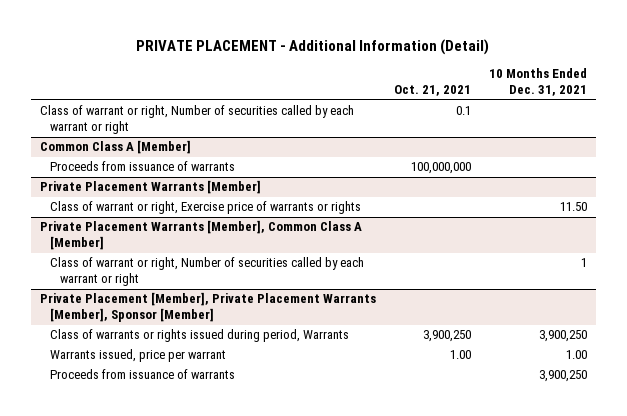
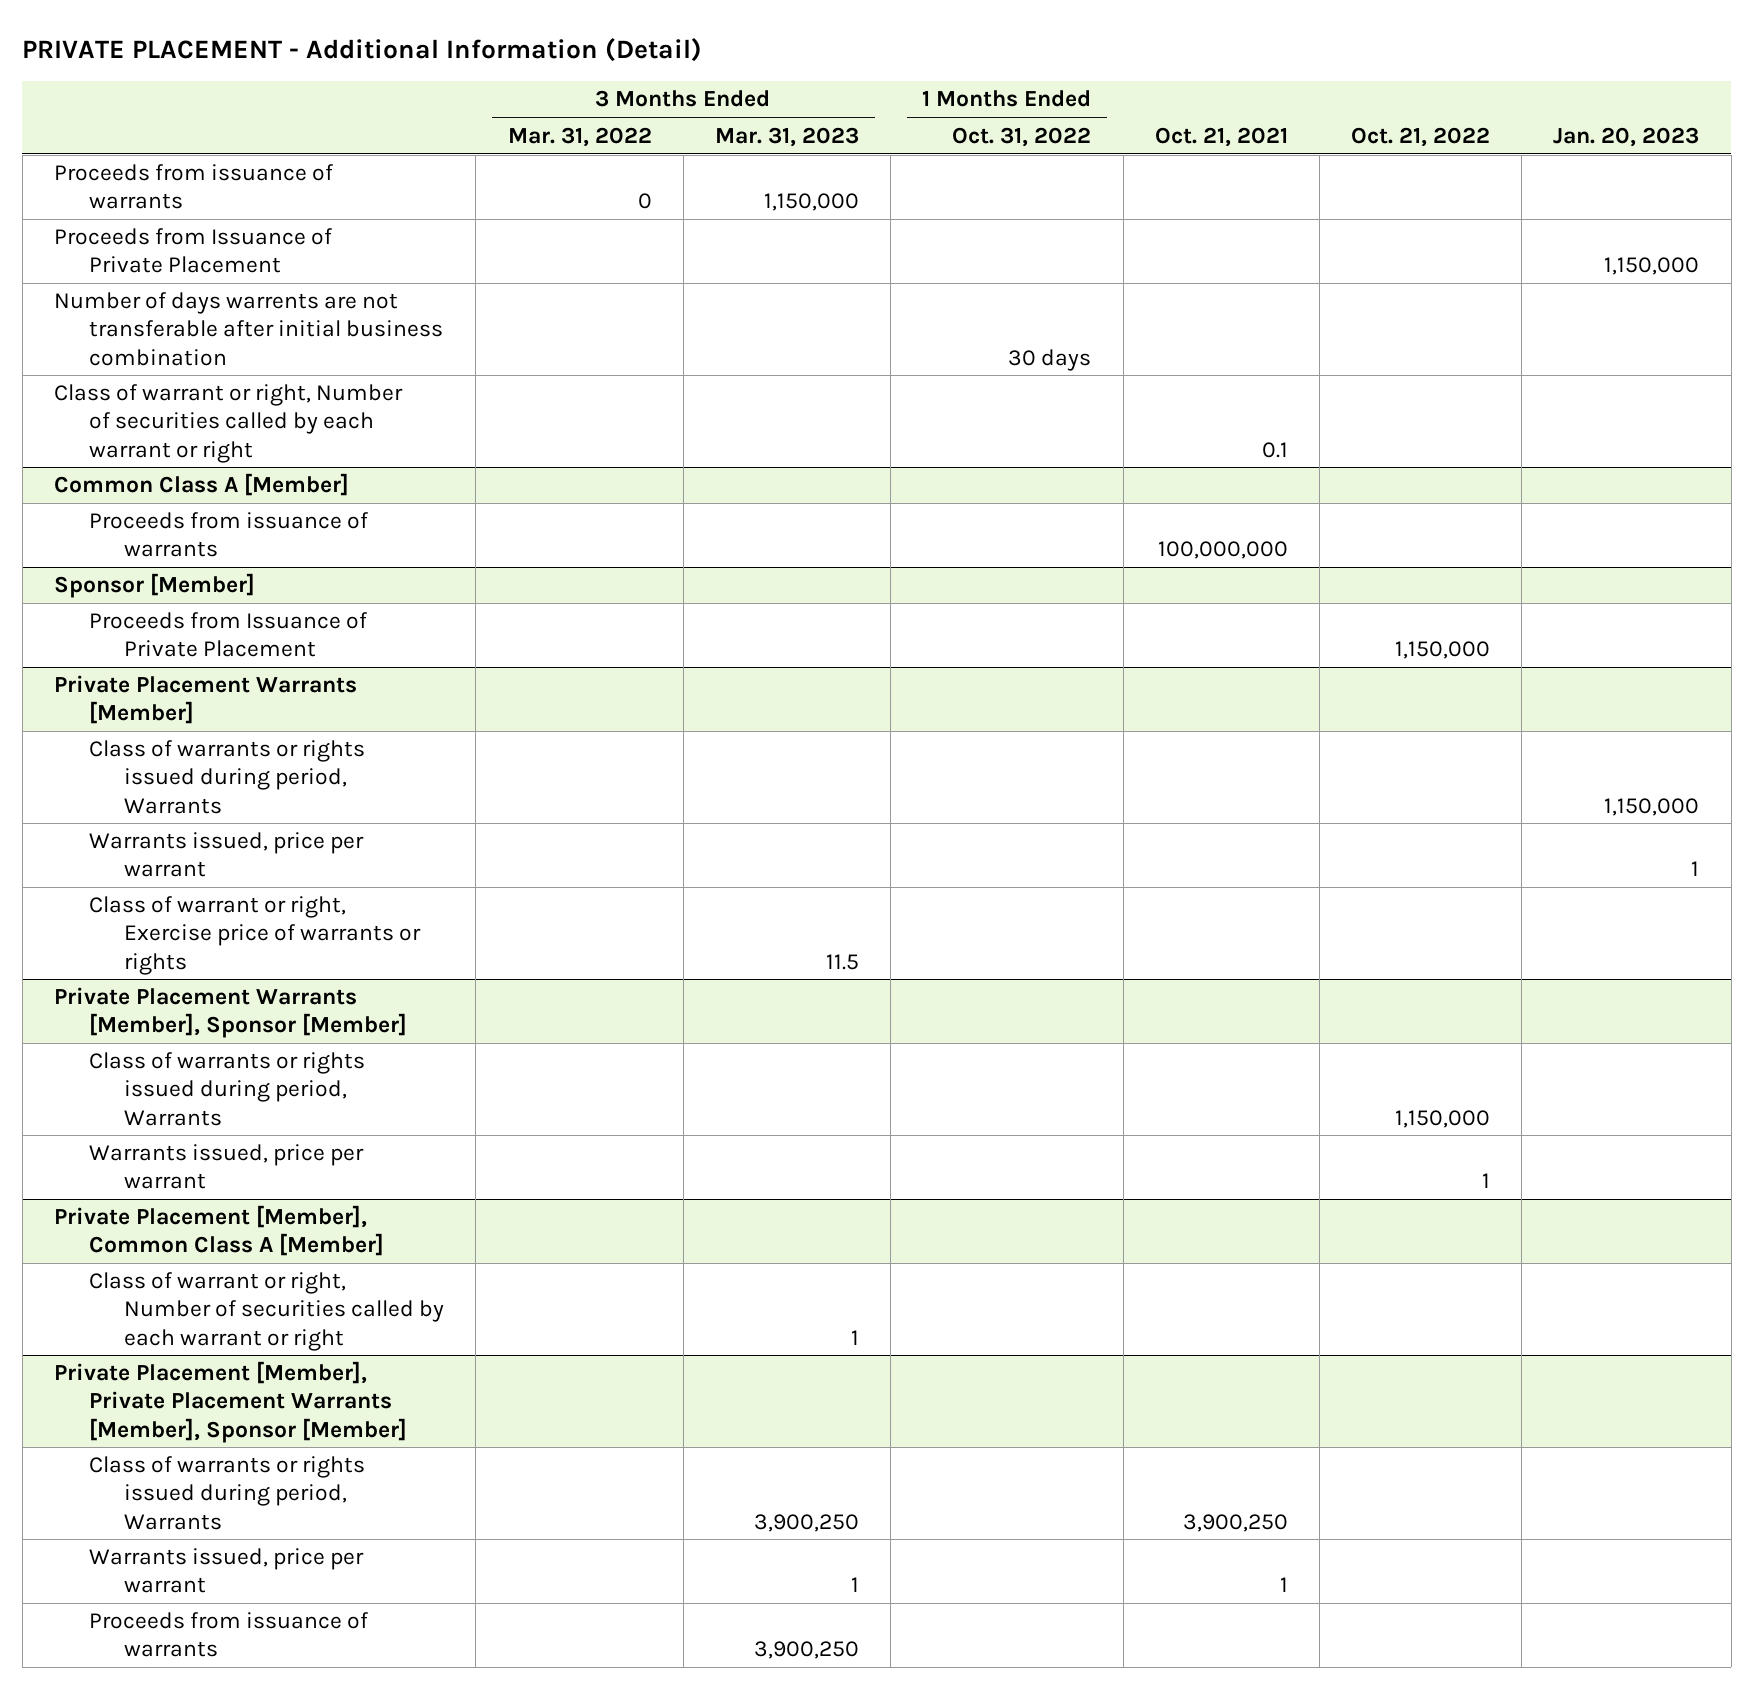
- | Oct. 21, 2021 | 10 Months Ended Dec. 31, 2021
+ | 3 Months Ended Mar. 31, 2022 | 3 Months Ended Mar. 31, 2023 | 1 Months Ended Oct. 31, 2022 | Oct. 21, 2021 | Oct. 21, 2022 | Jan. 20, 2023
+ Proceeds from issuance of warrants | 0 | 1,150,000 | | | |
+ Proceeds from Issuance of Private Placement | | | | | | 1,150,000
+ Number of days warrents are not transferable after initial business combination | | | 30 days | | |
+ Sponsor [Member]
+ Proceeds from Issuance of Private Placement | | | | | 1,150,000 |
@ Private Placement Warrants [Member]
+ Class of warrants or rights issued during period, Warrants | | | | | | 1,150,000
+ Warrants issued, price per warrant | | | | | | 1
- Private Placement Warrants [Member], Common Class A [Member]
+ Private Placement Warrants [Member], Sponsor [Member]
+ Class of warrants or rights issued during period, Warrants | | | | | 1,150,000 |
+ Warrants issued, price per warrant | | | | | 1 |
+ Private Placement [Member], Common Class A [Member]
@ Private Placement [Member], Private Placement Warrants [Member], Sponsor [Member]
- Warrants issued, price per warrant | 1.00 | 1.00
+ Warrants issued, price per warrant | | 1 | | 1 | |

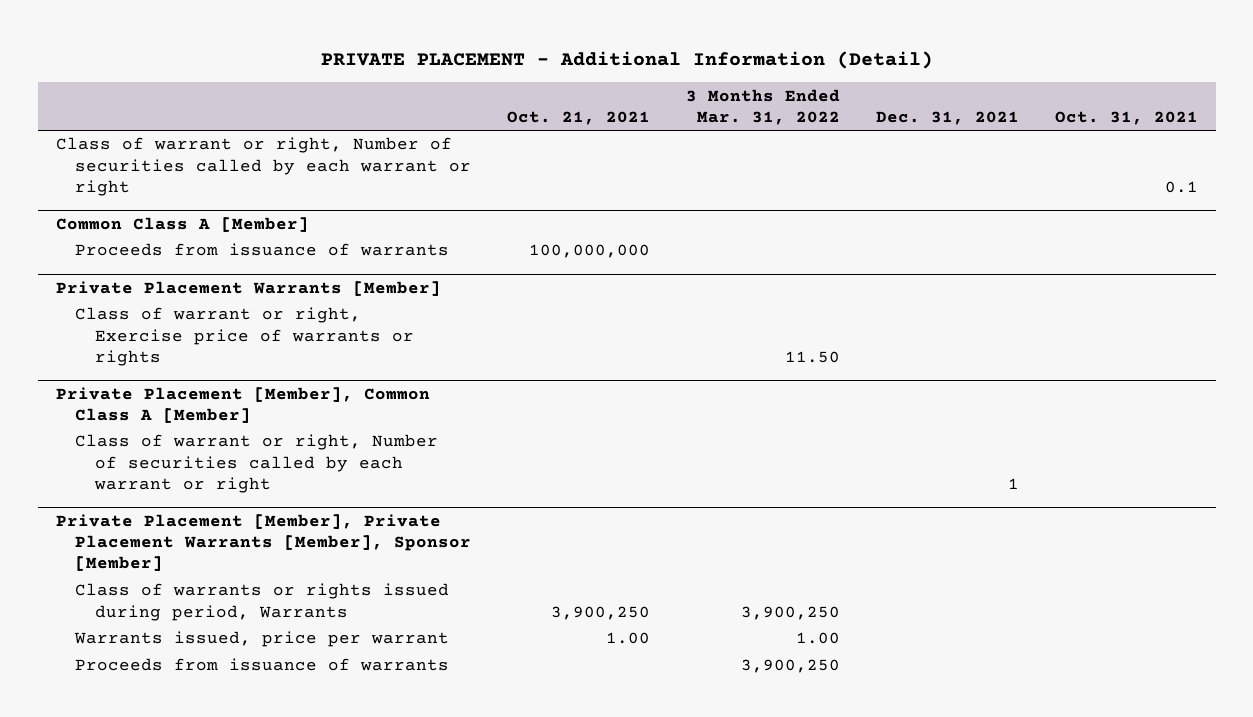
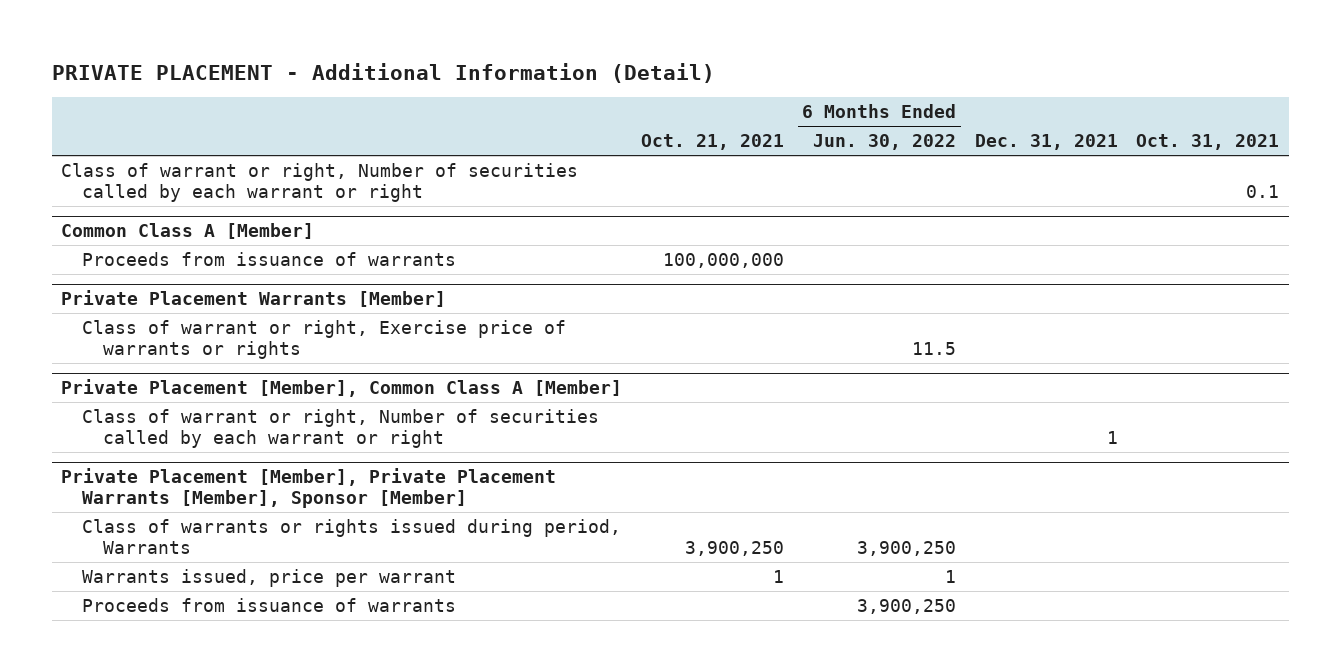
- | Oct. 21, 2021 | 3 Months Ended Mar. 31, 2022 | Dec. 31, 2021 | Oct. 31, 2021
+ | Oct. 21, 2021 | 6 Months Ended Jun. 30, 2022 | Dec. 31, 2021 | Oct. 31, 2021
@ Private Placement [Member], Private Placement Warrants [Member], Sponsor [Member]
- Warrants issued, price per warrant | 1.00 | 1.00 | |
+ Warrants issued, price per warrant | 1 | 1 | |

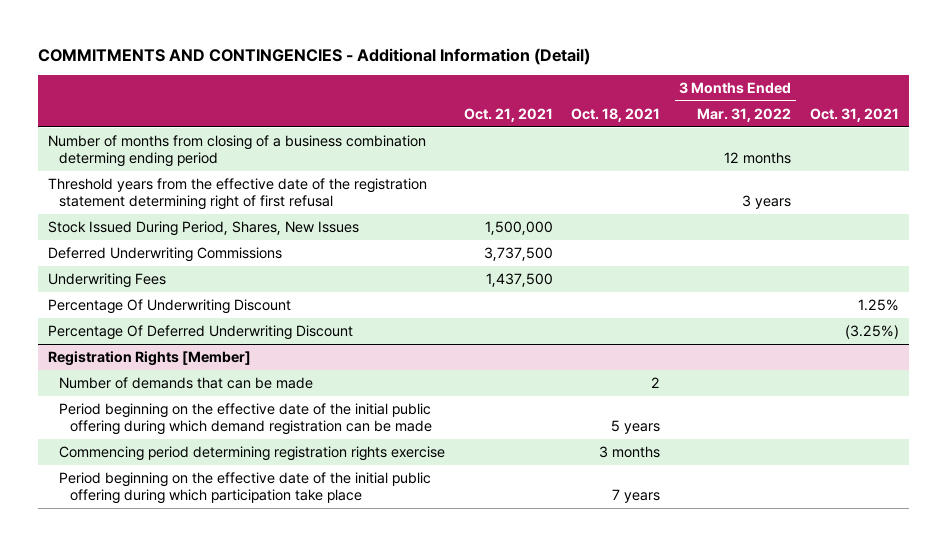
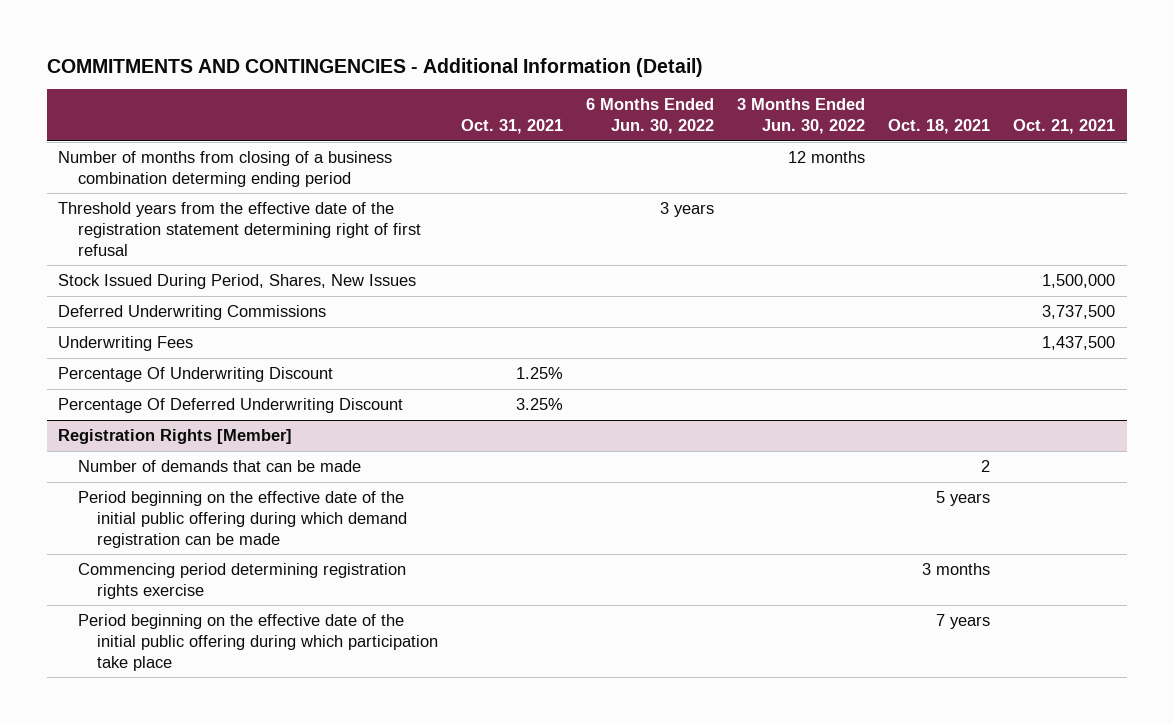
- | Oct. 21, 2021 | Oct. 18, 2021 | 3 Months Ended Mar. 31, 2022 | Oct. 31, 2021
+ | Oct. 31, 2021 | 6 Months Ended Jun. 30, 2022 | 3 Months Ended Jun. 30, 2022 | Oct. 18, 2021 | Oct. 21, 2021
- Percentage Of Deferred Underwriting Discount | | | | (3.25%)
+ Percentage Of Deferred Underwriting Discount | 3.25% | | | |

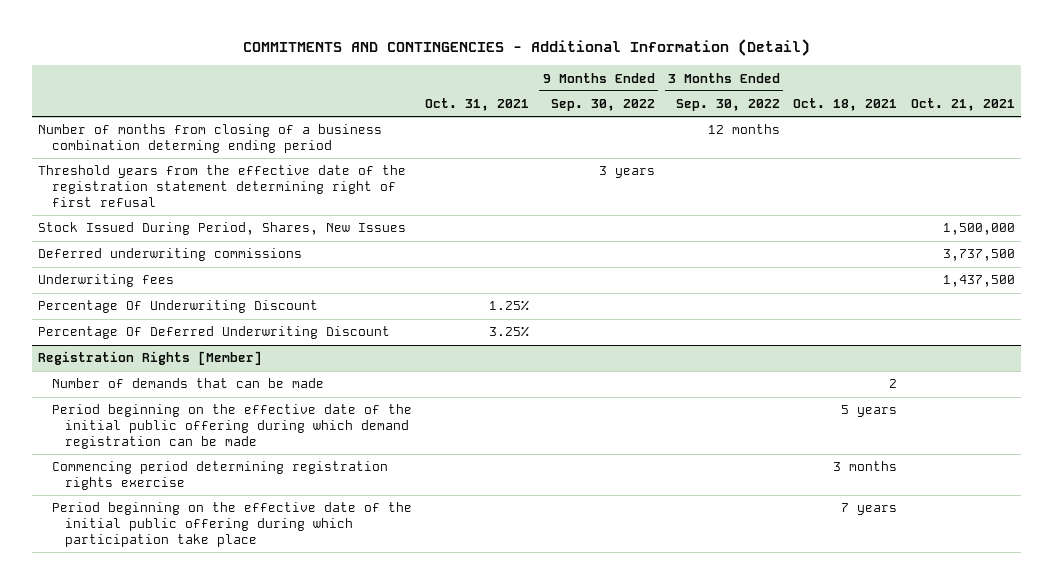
- | Oct. 31, 2021 | 6 Months Ended Jun. 30, 2022 | 3 Months Ended Jun. 30, 2022 | Oct. 18, 2021 | Oct. 21, 2021
+ | Oct. 31, 2021 | 9 Months Ended Sep. 30, 2022 | 3 Months Ended Sep. 30, 2022 | Oct. 18, 2021 | Oct. 21, 2021
- Deferred Underwriting Commissions | | | | | 3,737,500
- Underwriting Fees | | | | | 1,437,500
+ Deferred underwriting commissions | | | | | 3,737,500
+ Underwriting fees | | | | | 1,437,500

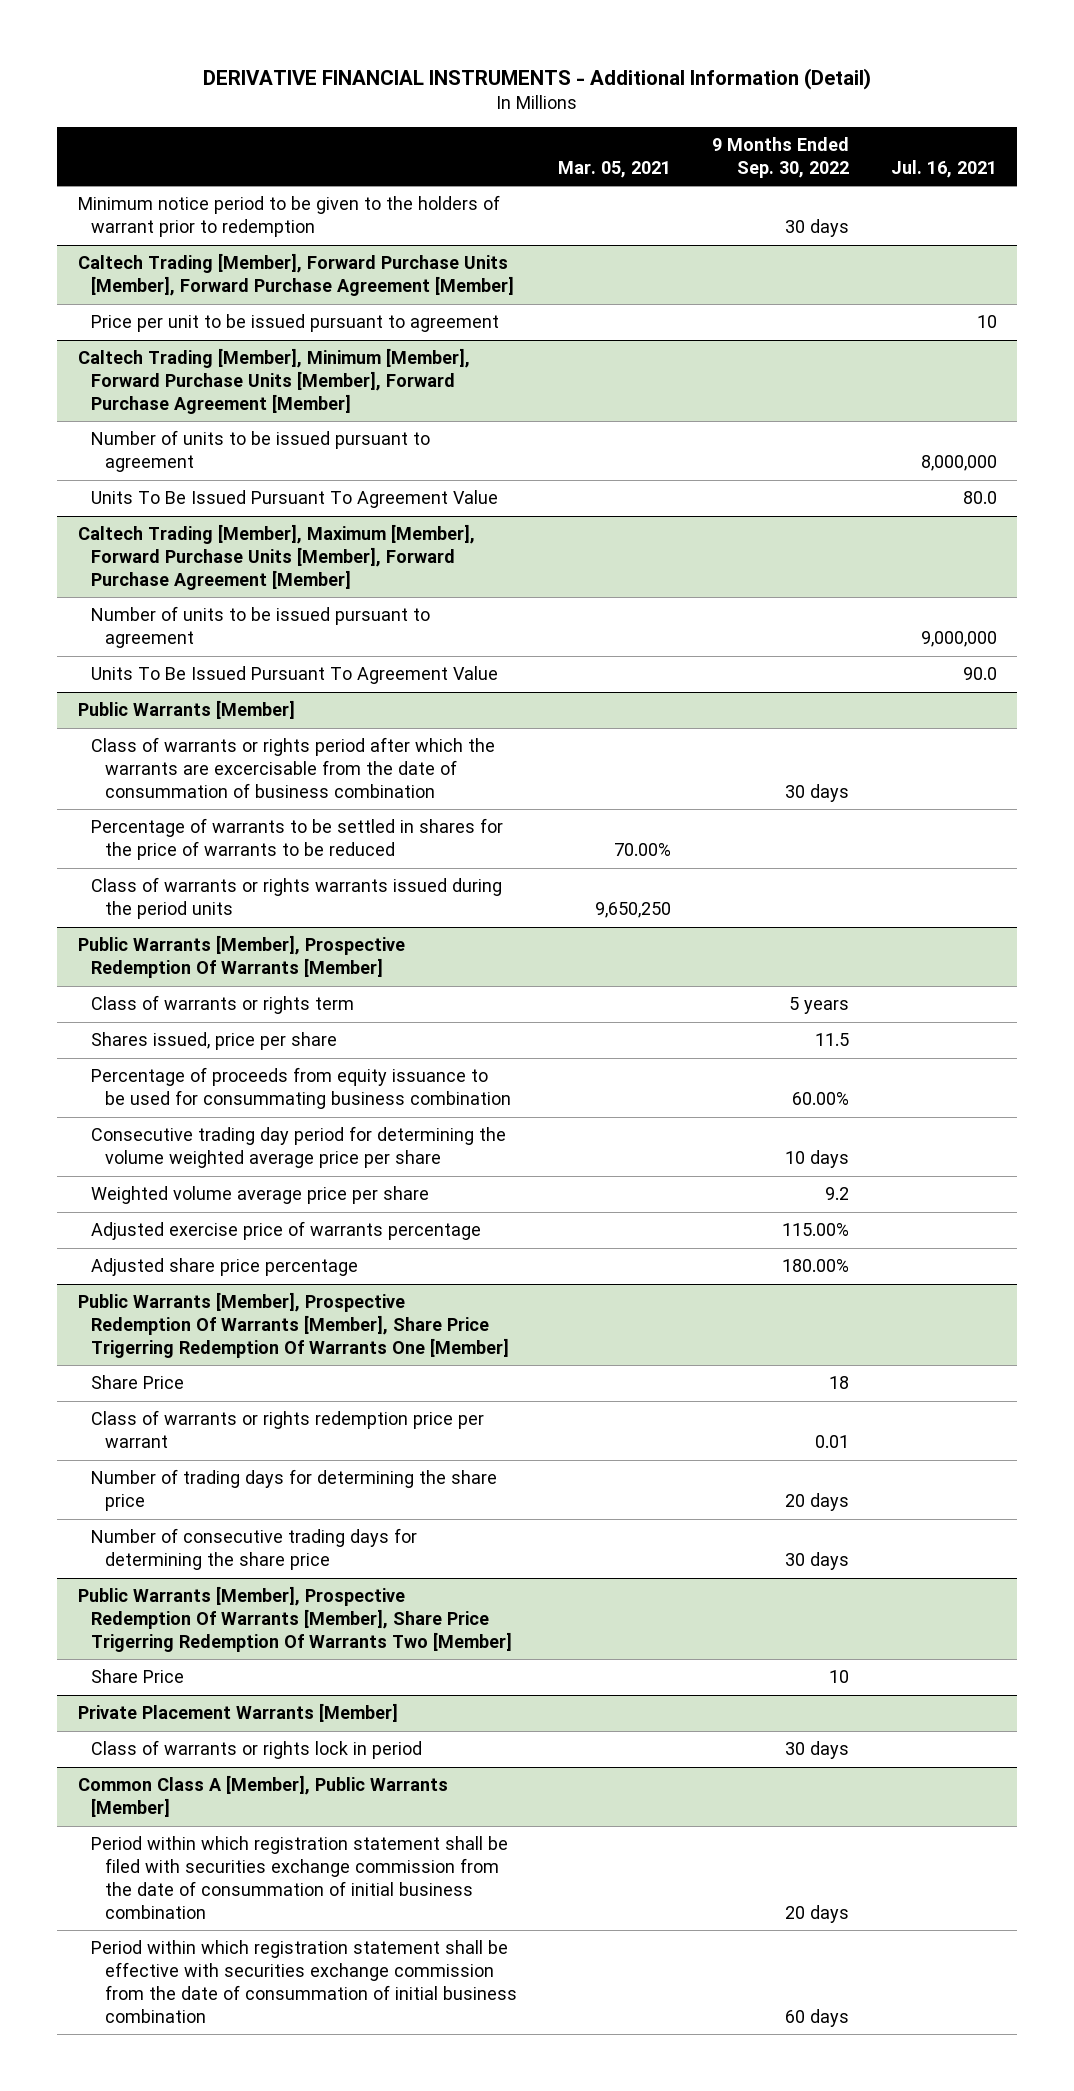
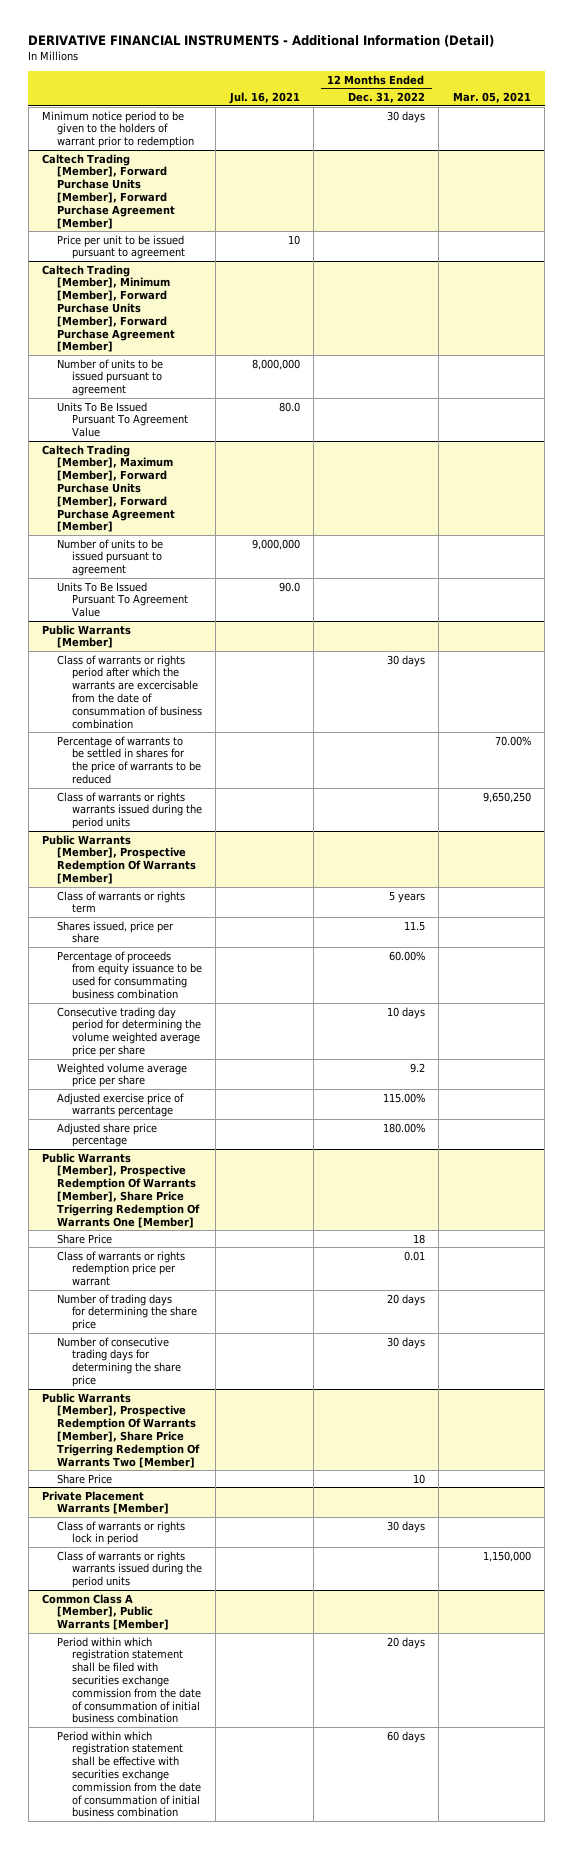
- | Mar. 05, 2021 | 9 Months Ended Sep. 30, 2022 | Jul. 16, 2021
+ | Jul. 16, 2021 | 12 Months Ended Dec. 31, 2022 | Mar. 05, 2021
@ Private Placement Warrants [Member]
+ Class of warrants or rights warrants issued during the period units | | | 1,150,000

